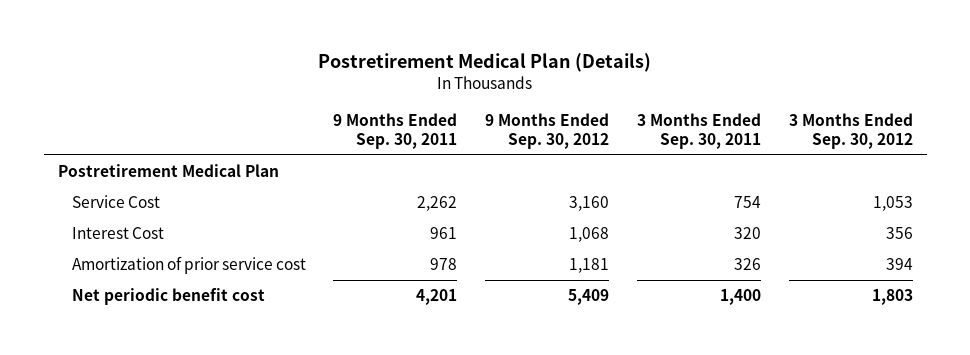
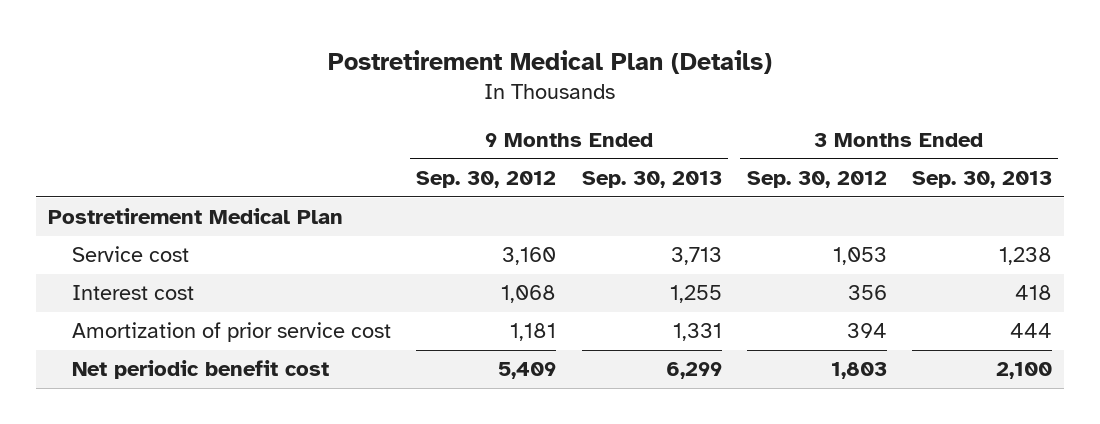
- | 9 Months Ended Sep. 30, 2011 | 9 Months Ended Sep. 30, 2012 | 3 Months Ended Sep. 30, 2011 | 3 Months Ended Sep. 30, 2012
+ | 9 Months Ended Sep. 30, 2012 | 9 Months Ended Sep. 30, 2013 | 3 Months Ended Sep. 30, 2012 | 3 Months Ended Sep. 30, 2013
- Service Cost | 2,262 | 3,160 | 754 | 1,053
- Interest Cost | 961 | 1,068 | 320 | 356
+ Service cost | 3,160 | 3,713 | 1,053 | 1,238
+ Interest cost | 1,068 | 1,255 | 356 | 418

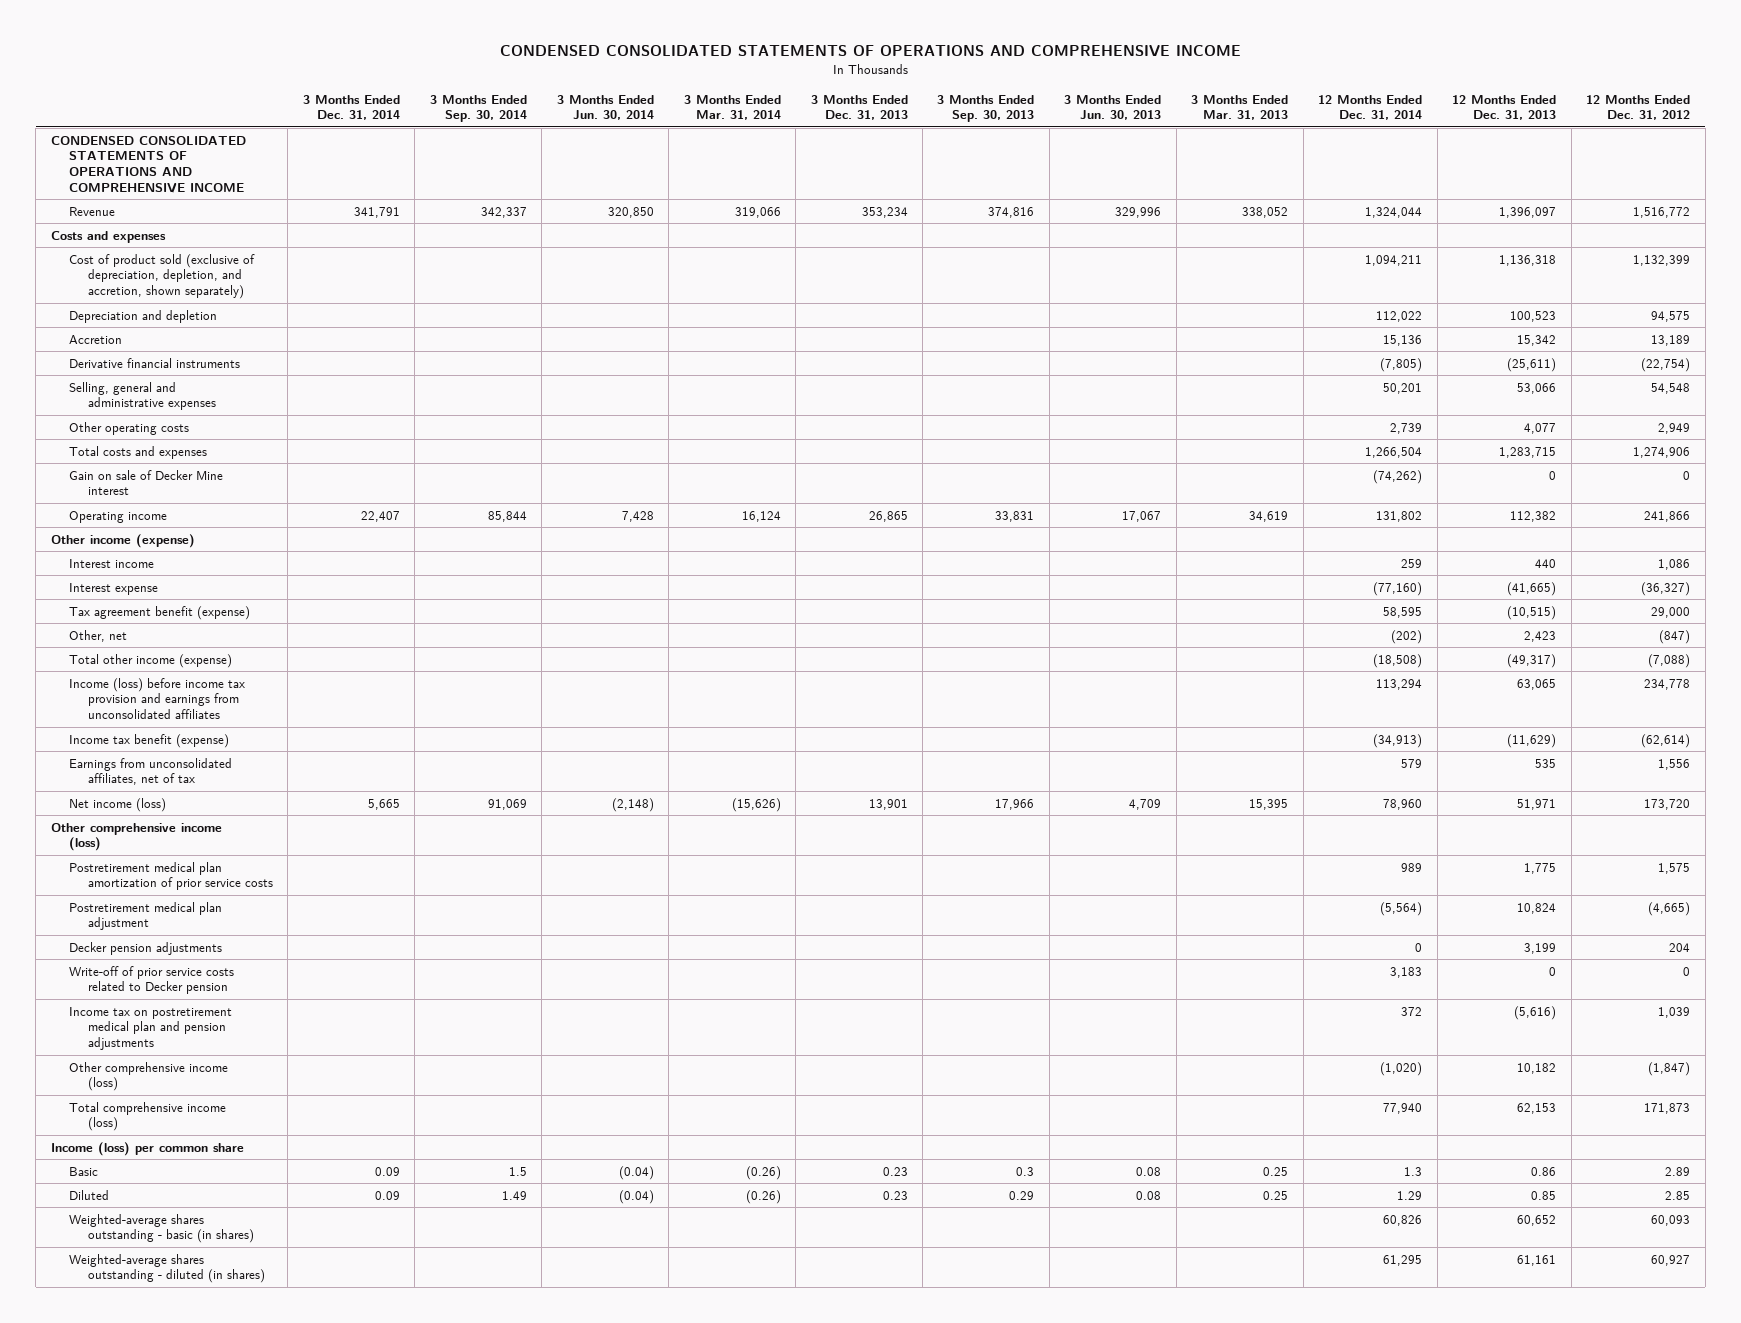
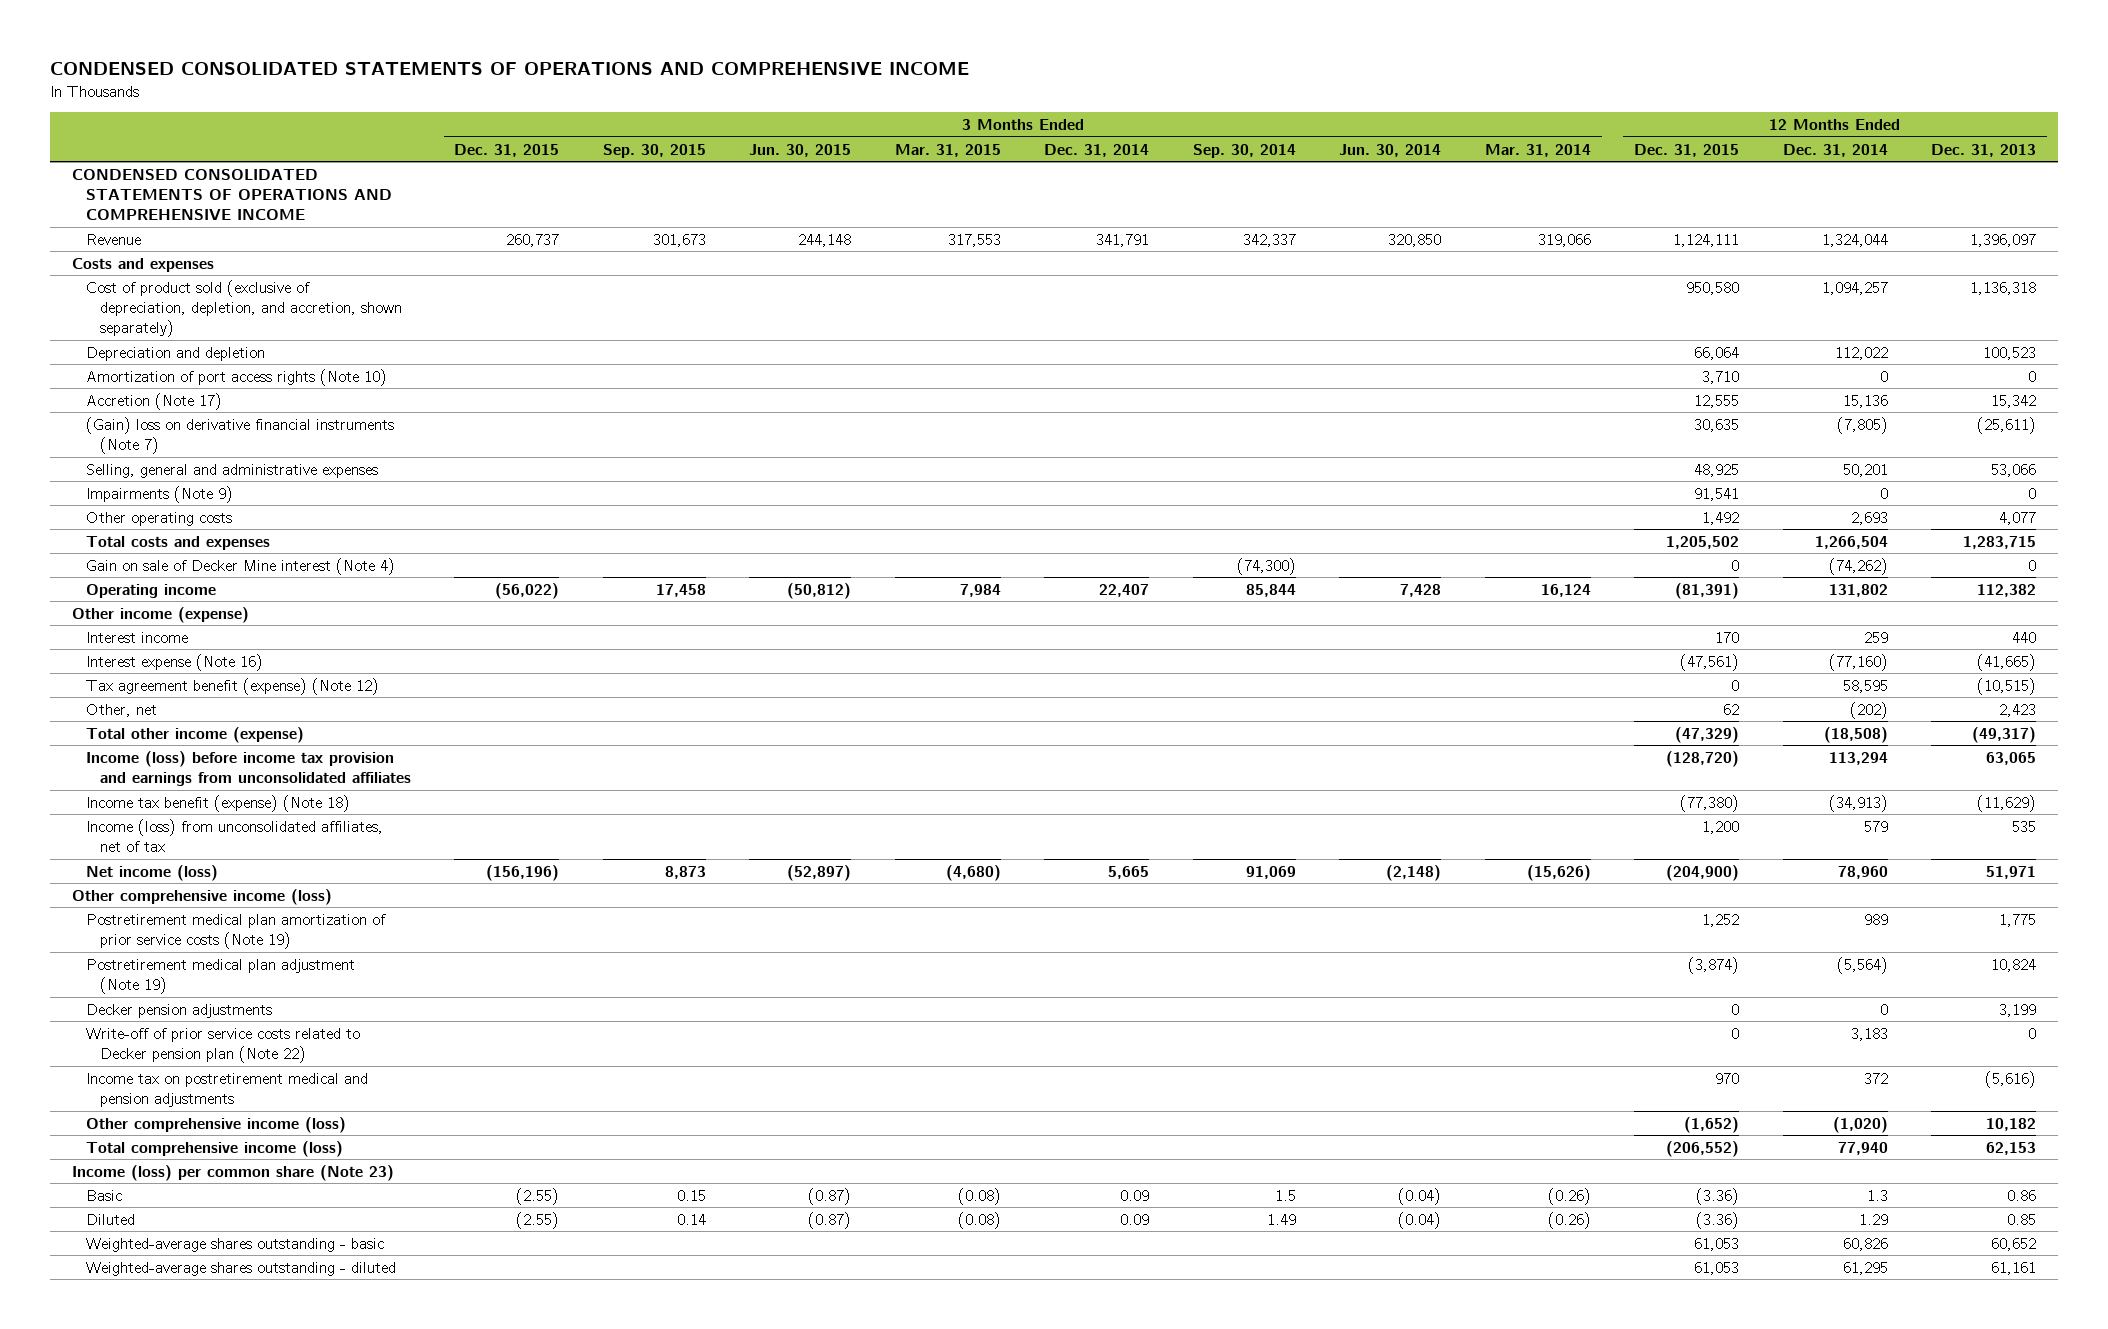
- | 3 Months Ended Dec. 31, 2014 | 3 Months Ended Sep. 30, 2014 | 3 Months Ended Jun. 30, 2014 | 3 Months Ended Mar. 31, 2014 | 3 Months Ended Dec. 31, 2013 | 3 Months Ended Sep. 30, 2013 | 3 Months Ended Jun. 30, 2013 | 3 Months Ended Mar. 31, 2013 | 12 Months Ended Dec. 31, 2014 | 12 Months Ended Dec. 31, 2013 | 12 Months Ended Dec. 31, 2012
+ | 3 Months Ended Dec. 31, 2015 | 3 Months Ended Sep. 30, 2015 | 3 Months Ended Jun. 30, 2015 | 3 Months Ended Mar. 31, 2015 | 3 Months Ended Dec. 31, 2014 | 3 Months Ended Sep. 30, 2014 | 3 Months Ended Jun. 30, 2014 | 3 Months Ended Mar. 31, 2014 | 12 Months Ended Dec. 31, 2015 | 12 Months Ended Dec. 31, 2014 | 12 Months Ended Dec. 31, 2013
- Cost of product sold (exclusive of depreciation, depletion, and accretion, shown separately) | | | | | | | | | 1,094,211 | 1,136,318 | 1,132,399
+ Cost of product sold (exclusive of depreciation, depletion, and accretion, shown separately) | | | | | | | | | 950,580 | 1,094,257 | 1,136,318
- Accretion | | | | | | | | | 15,136 | 15,342 | 13,189
- Derivative financial instruments | | | | | | | | | (7,805) | (25,611) | (22,754)
+ Amortization of port access rights (Note 10) | | | | | | | | | 3,710 | 0 | 0
+ Accretion (Note 17) | | | | | | | | | 12,555 | 15,136 | 15,342
+ (Gain) loss on derivative financial instruments (Note 7) | | | | | | | | | 30,635 | (7,805) | (25,611)
- Other operating costs | | | | | | | | | 2,739 | 4,077 | 2,949
+ Impairments (Note 9) | | | | | | | | | 91,541 | 0 | 0
+ Other operating costs | | | | | | | | | 1,492 | 2,693 | 4,077
- Gain on sale of Decker Mine interest | | | | | | | | | (74,262) | 0 | 0
+ Gain on sale of Decker Mine interest (Note 4) | | | | | | (74,300) | | | 0 | (74,262) | 0
- Interest expense | | | | | | | | | (77,160) | (41,665) | (36,327)
- Tax agreement benefit (expense) | | | | | | | | | 58,595 | (10,515) | 29,000
+ Interest expense (Note 16) | | | | | | | | | (47,561) | (77,160) | (41,665)
+ Tax agreement benefit (expense) (Note 12) | | | | | | | | | 0 | 58,595 | (10,515)
- Income tax benefit (expense) | | | | | | | | | (34,913) | (11,629) | (62,614)
- Earnings from unconsolidated affiliates, net of tax | | | | | | | | | 579 | 535 | 1,556
+ Income tax benefit (expense) (Note 18) | | | | | | | | | (77,380) | (34,913) | (11,629)
+ Income (loss) from unconsolidated affiliates, net of tax | | | | | | | | | 1,200 | 579 | 535
- Postretirement medical plan amortization of prior service costs | | | | | | | | | 989 | 1,775 | 1,575
- Postretirement medical plan adjustment | | | | | | | | | (5,564) | 10,824 | (4,665)
+ Postretirement medical plan amortization of prior service costs (Note 19) | | | | | | | | | 1,252 | 989 | 1,775
+ Postretirement medical plan adjustment (Note 19) | | | | | | | | | (3,874) | (5,564) | 10,824
- Write-off of prior service costs related to Decker pension | | | | | | | | | 3,183 | 0 | 0
- Income tax on postretirement medical plan and pension adjustments | | | | | | | | | 372 | (5,616) | 1,039
+ Write-off of prior service costs related to Decker pension plan (Note 22) | | | | | | | | | 0 | 3,183 | 0
+ Income tax on postretirement medical and pension adjustments | | | | | | | | | 970 | 372 | (5,616)
- Income (loss) per common share
+ Income (loss) per common share (Note 23)
- Weighted-average shares outstanding - basic (in shares) | | | | | | | | | 60,826 | 60,652 | 60,093
- Weighted-average shares outstanding - diluted (in shares) | | | | | | | | | 61,295 | 61,161 | 60,927
+ Weighted-average shares outstanding - basic | | | | | | | | | 61,053 | 60,826 | 60,652
+ Weighted-average shares outstanding - diluted | | | | | | | | | 61,053 | 61,295 | 61,161

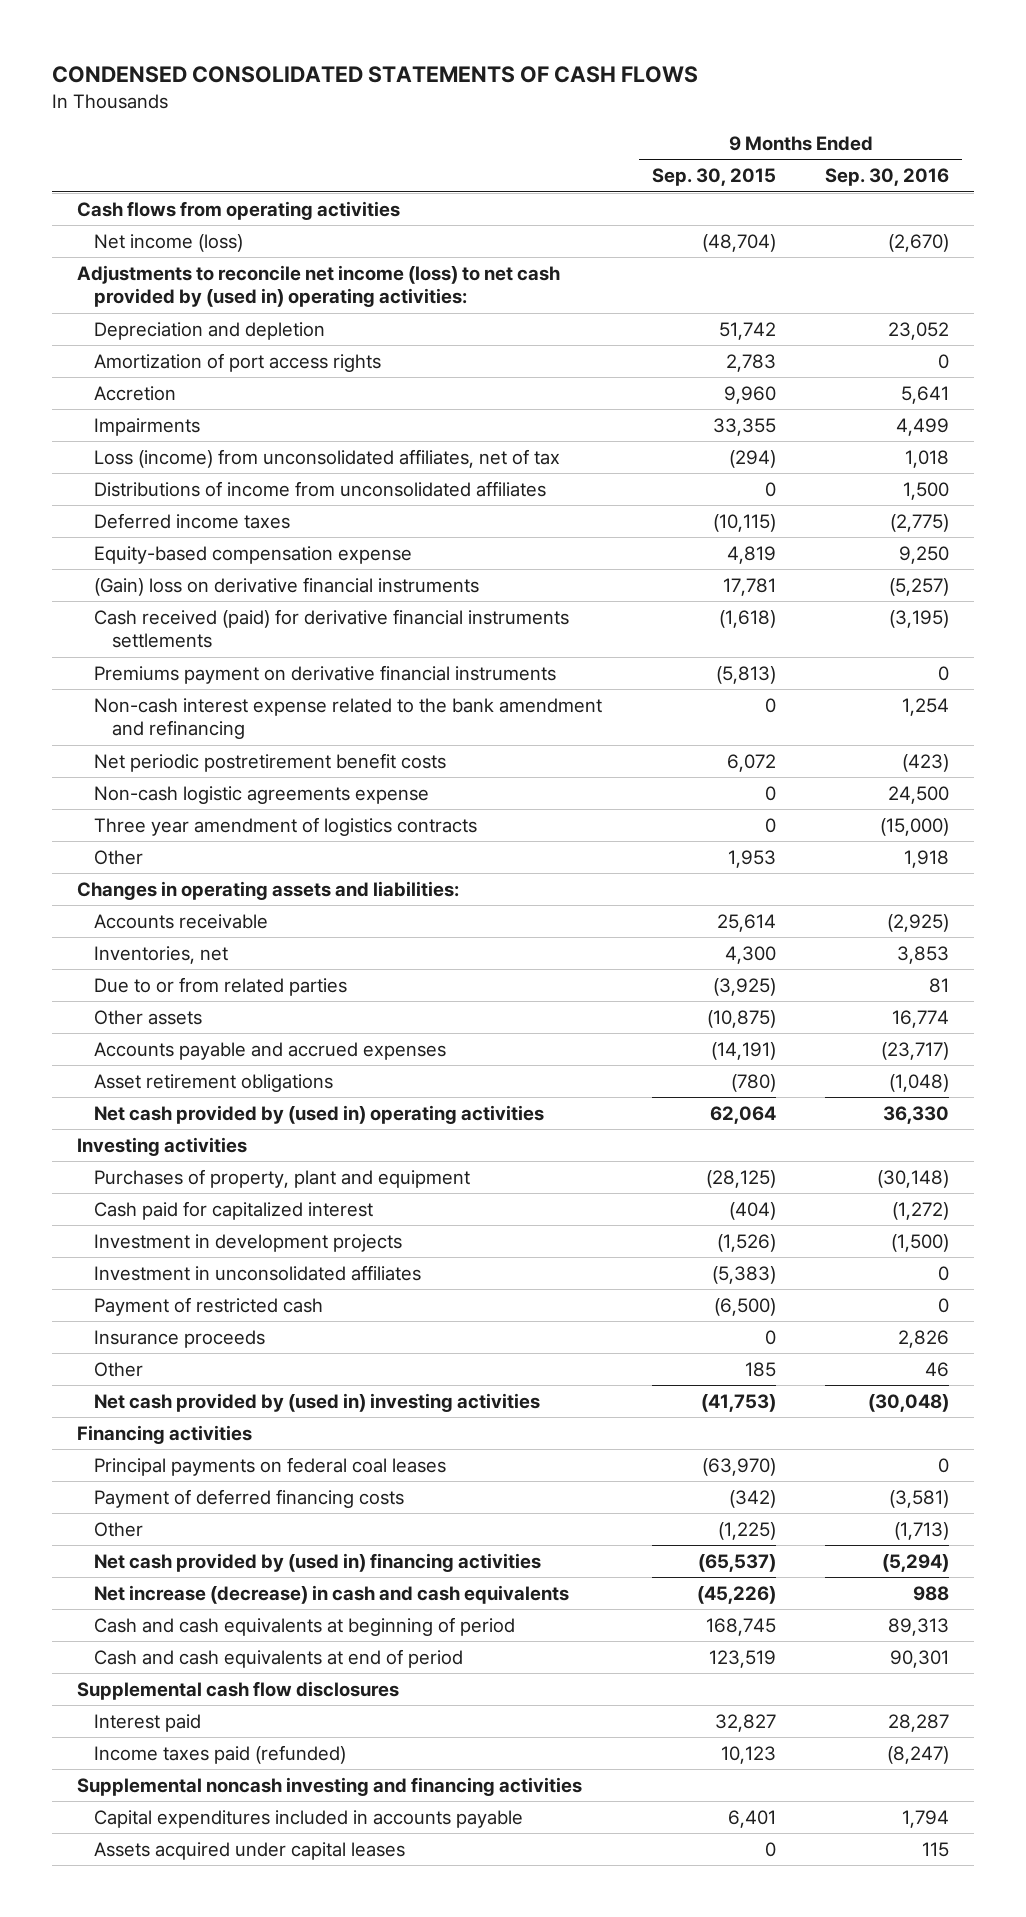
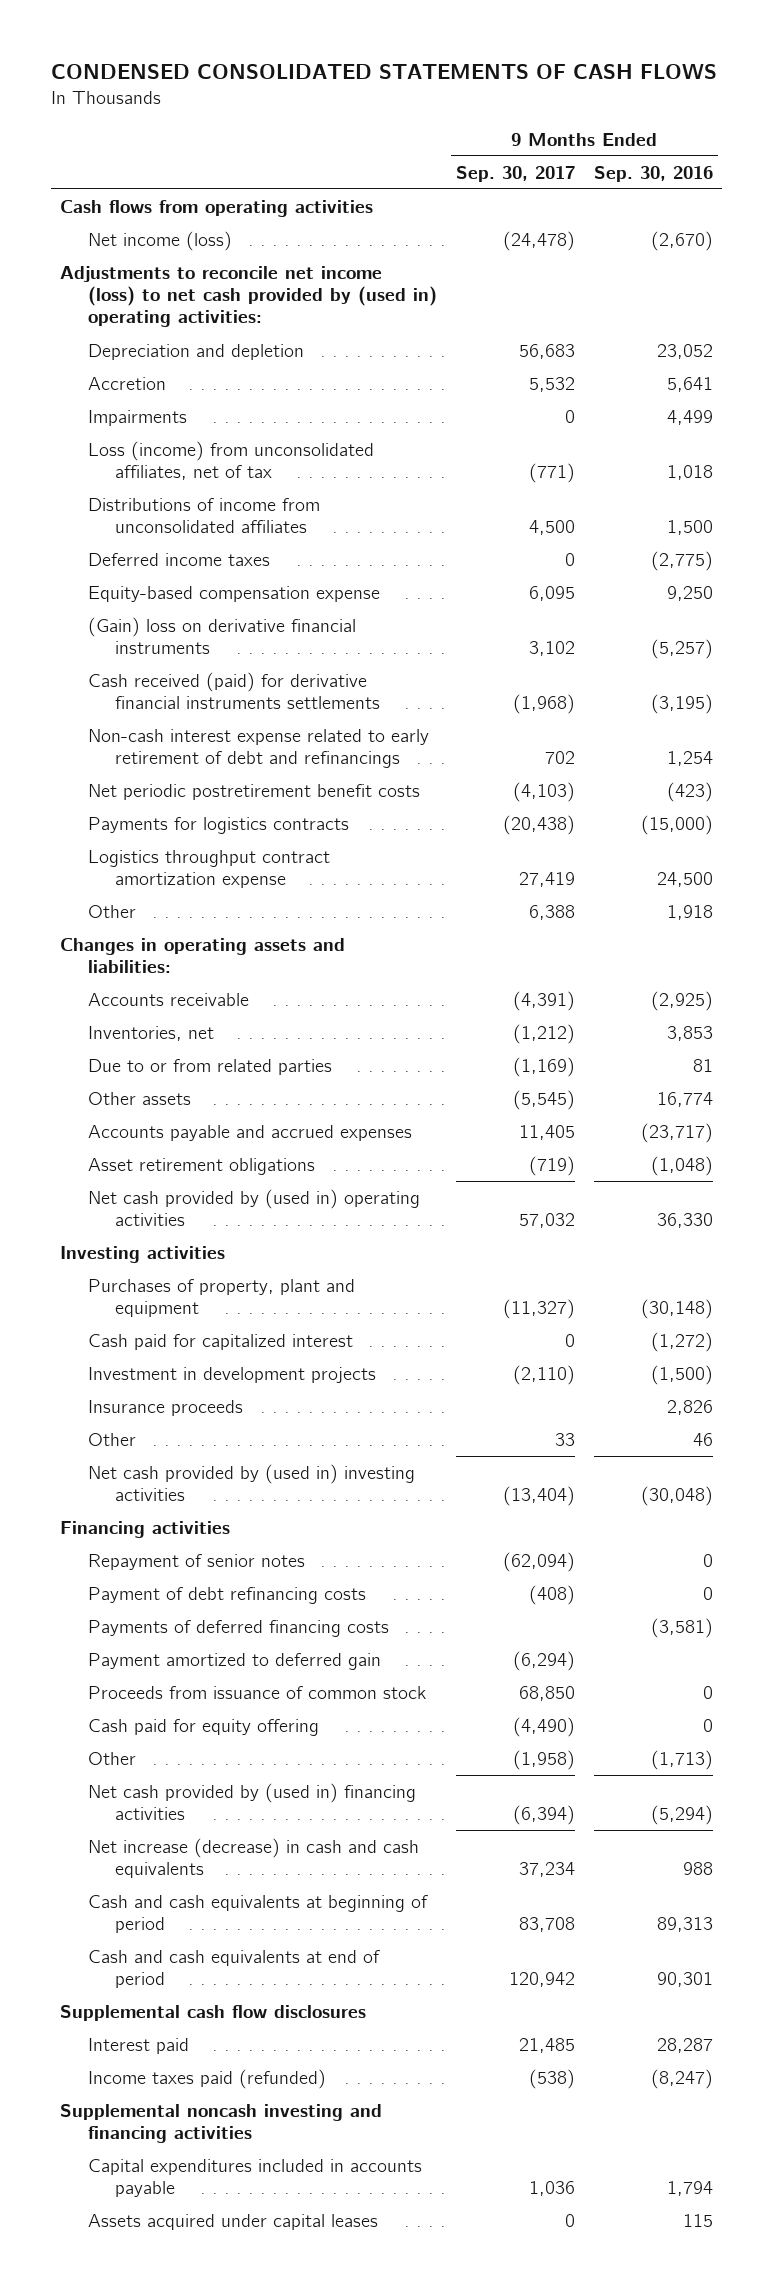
- | 9 Months Ended Sep. 30, 2015 | 9 Months Ended Sep. 30, 2016
+ | 9 Months Ended Sep. 30, 2017 | 9 Months Ended Sep. 30, 2016
- Amortization of port access rights | 2,783 | 0
- Premiums payment on derivative financial instruments | (5,813) | 0
- Non-cash interest expense related to the bank amendment and refinancing | 0 | 1,254
+ Non-cash interest expense related to early retirement of debt and refinancings | 702 | 1,254
- Non-cash logistic agreements expense | 0 | 24,500
- Three year amendment of logistics contracts | 0 | (15,000)
+ Payments for logistics contracts | (20,438) | (15,000)
+ Logistics throughput contract amortization expense | 27,419 | 24,500
- Investment in unconsolidated affiliates | (5,383) | 0
- Payment of restricted cash | (6,500) | 0
- Principal payments on federal coal leases | (63,970) | 0
- Payment of deferred financing costs | (342) | (3,581)
+ Repayment of senior notes | (62,094) | 0
+ Payment of debt refinancing costs | (408) | 0
+ Payments of deferred financing costs | | (3,581)
+ Payment amortized to deferred gain | (6,294) |
+ Proceeds from issuance of common stock | 68,850 | 0
+ Cash paid for equity offering | (4,490) | 0

